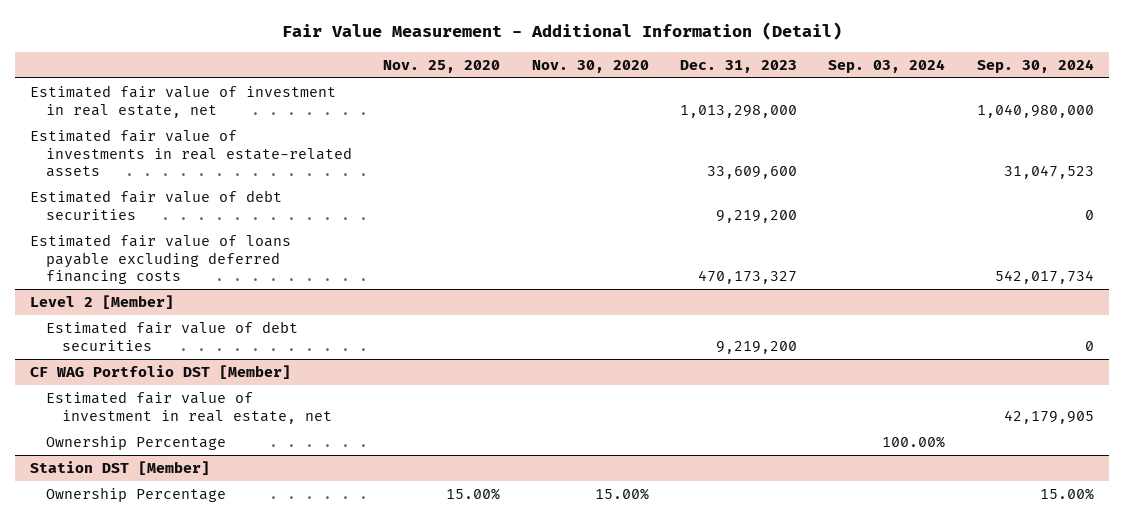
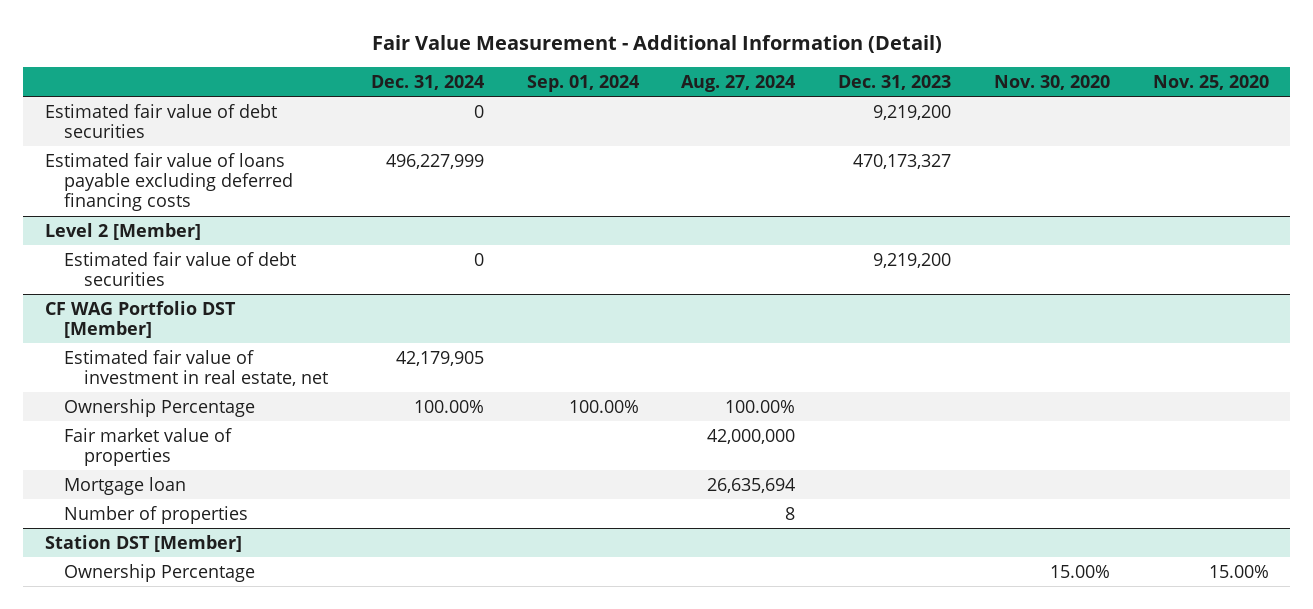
- | Nov. 25, 2020 | Nov. 30, 2020 | Dec. 31, 2023 | Sep. 03, 2024 | Sep. 30, 2024
+ | Dec. 31, 2024 | Sep. 01, 2024 | Aug. 27, 2024 | Dec. 31, 2023 | Nov. 30, 2020 | Nov. 25, 2020
- Estimated fair value of investment in real estate, net | | | 1,013,298,000 | | 1,040,980,000
- Estimated fair value of investments in real estate-related assets | | | 33,609,600 | | 31,047,523
@ CF WAG Portfolio DST [Member]
+ Fair market value of properties | | | 42,000,000 | | |
+ Mortgage loan | | | 26,635,694 | | |
+ Number of properties | | | 8 | | |

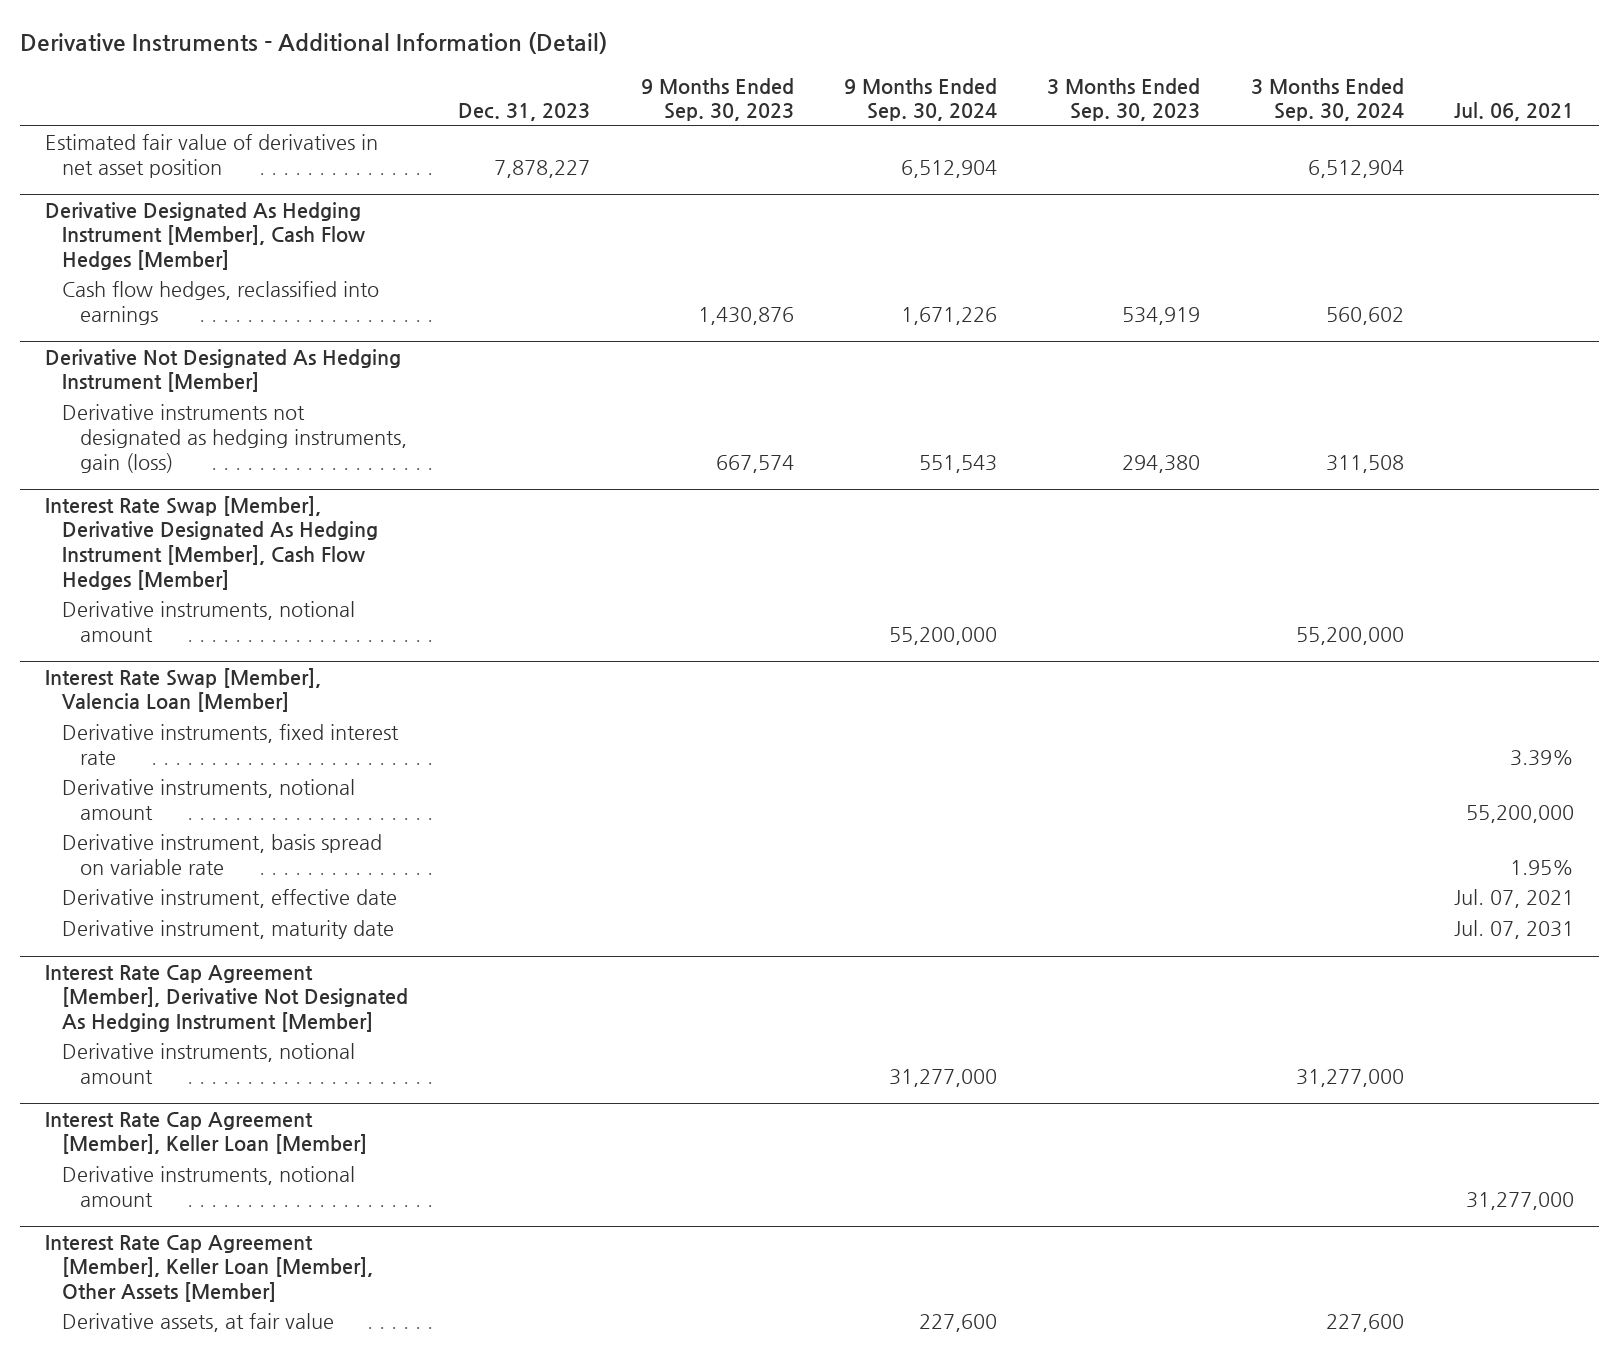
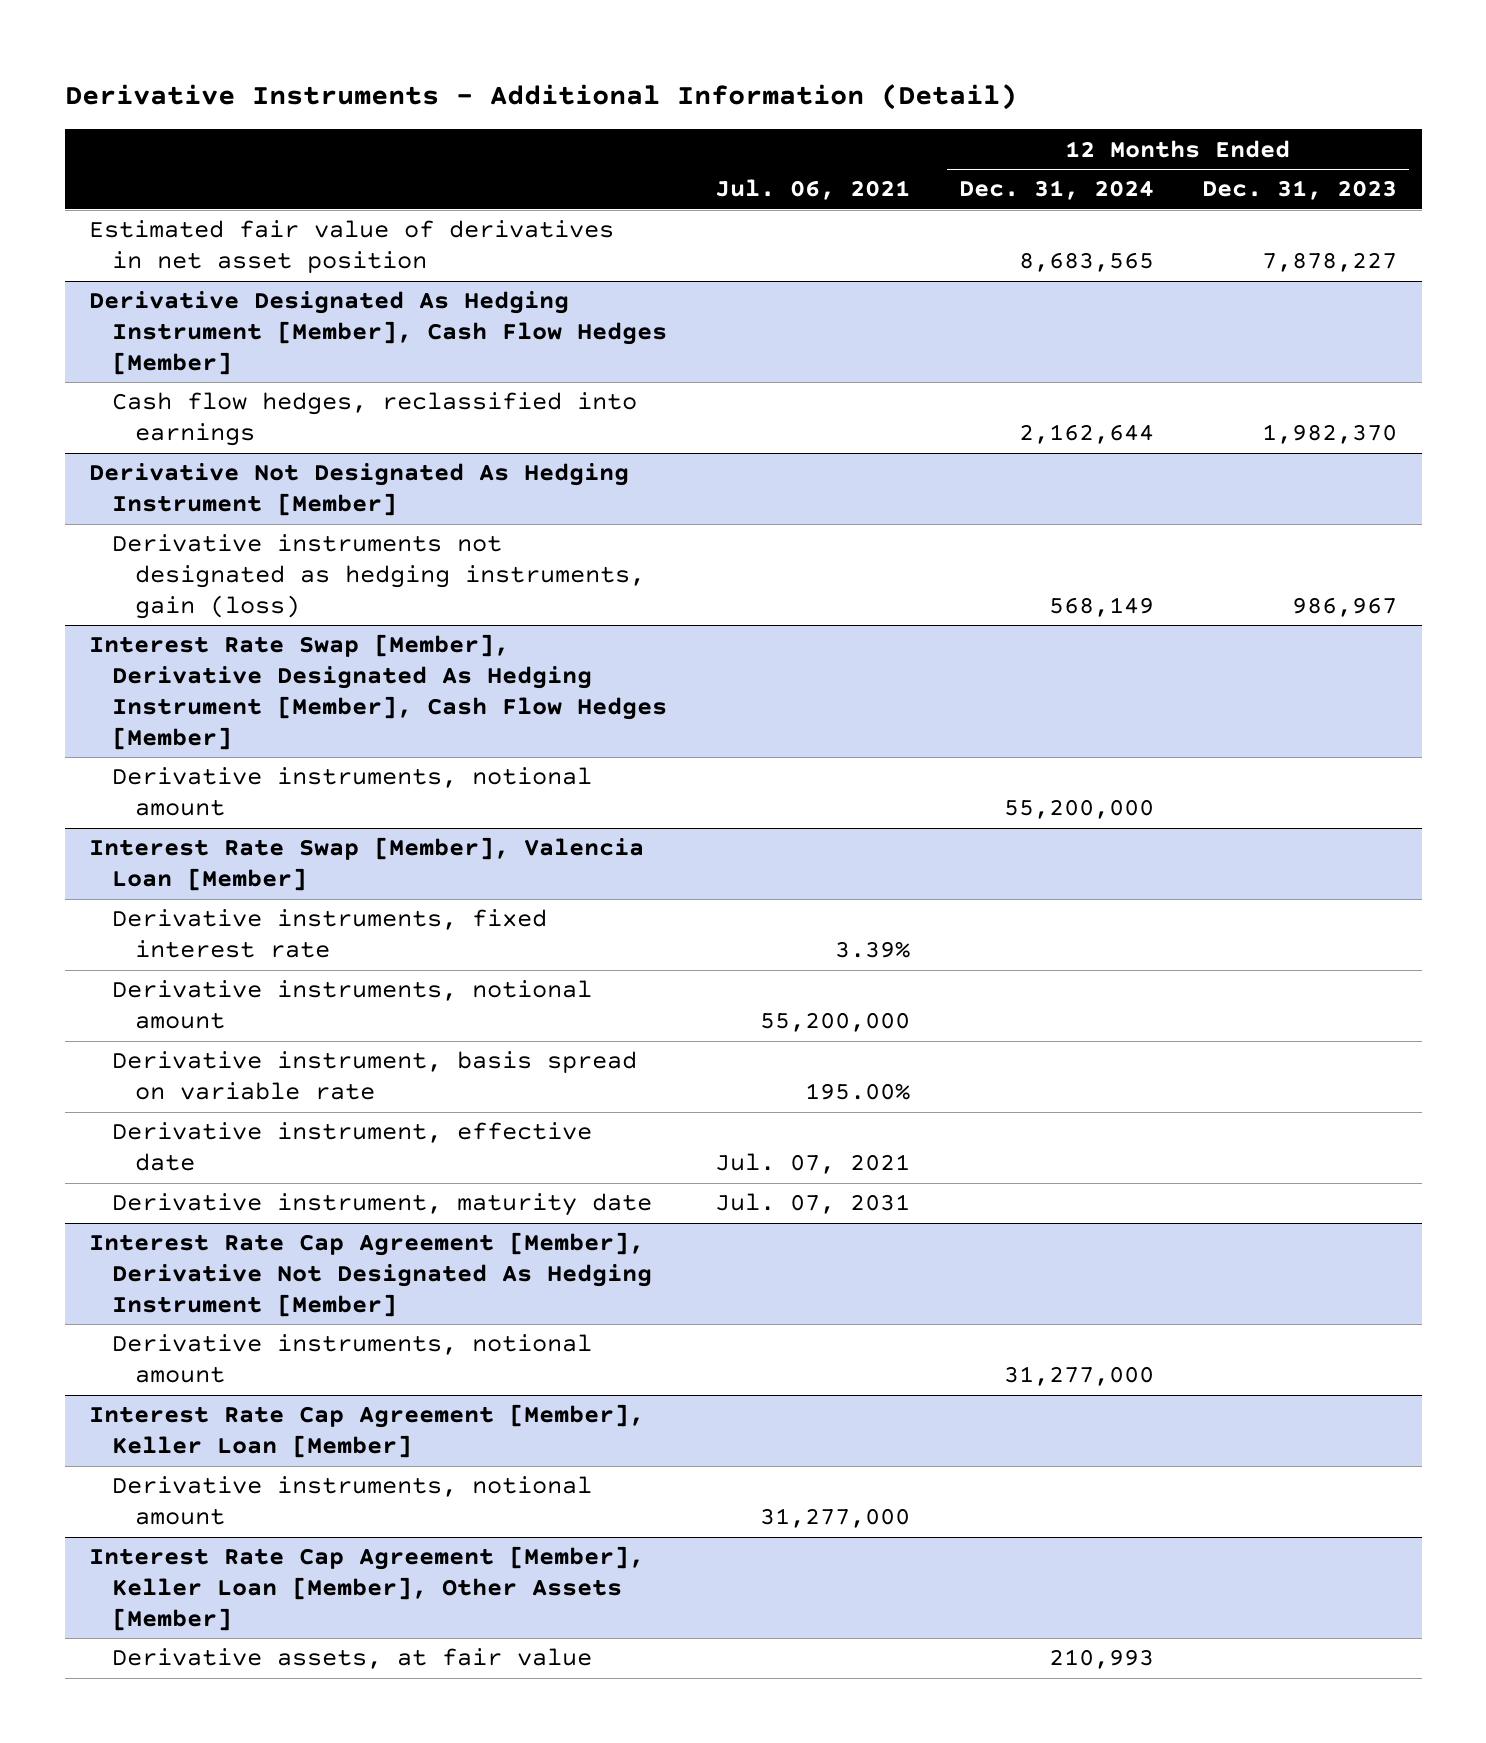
- | Dec. 31, 2023 | 9 Months Ended Sep. 30, 2023 | 9 Months Ended Sep. 30, 2024 | 3 Months Ended Sep. 30, 2023 | 3 Months Ended Sep. 30, 2024 | Jul. 06, 2021
+ | Jul. 06, 2021 | 12 Months Ended Dec. 31, 2024 | 12 Months Ended Dec. 31, 2023
@ Interest Rate Swap [Member], Valencia Loan [Member]
- Derivative instrument, basis spread on variable rate | | | | | | 1.95%
+ Derivative instrument, basis spread on variable rate | 195.00% | |

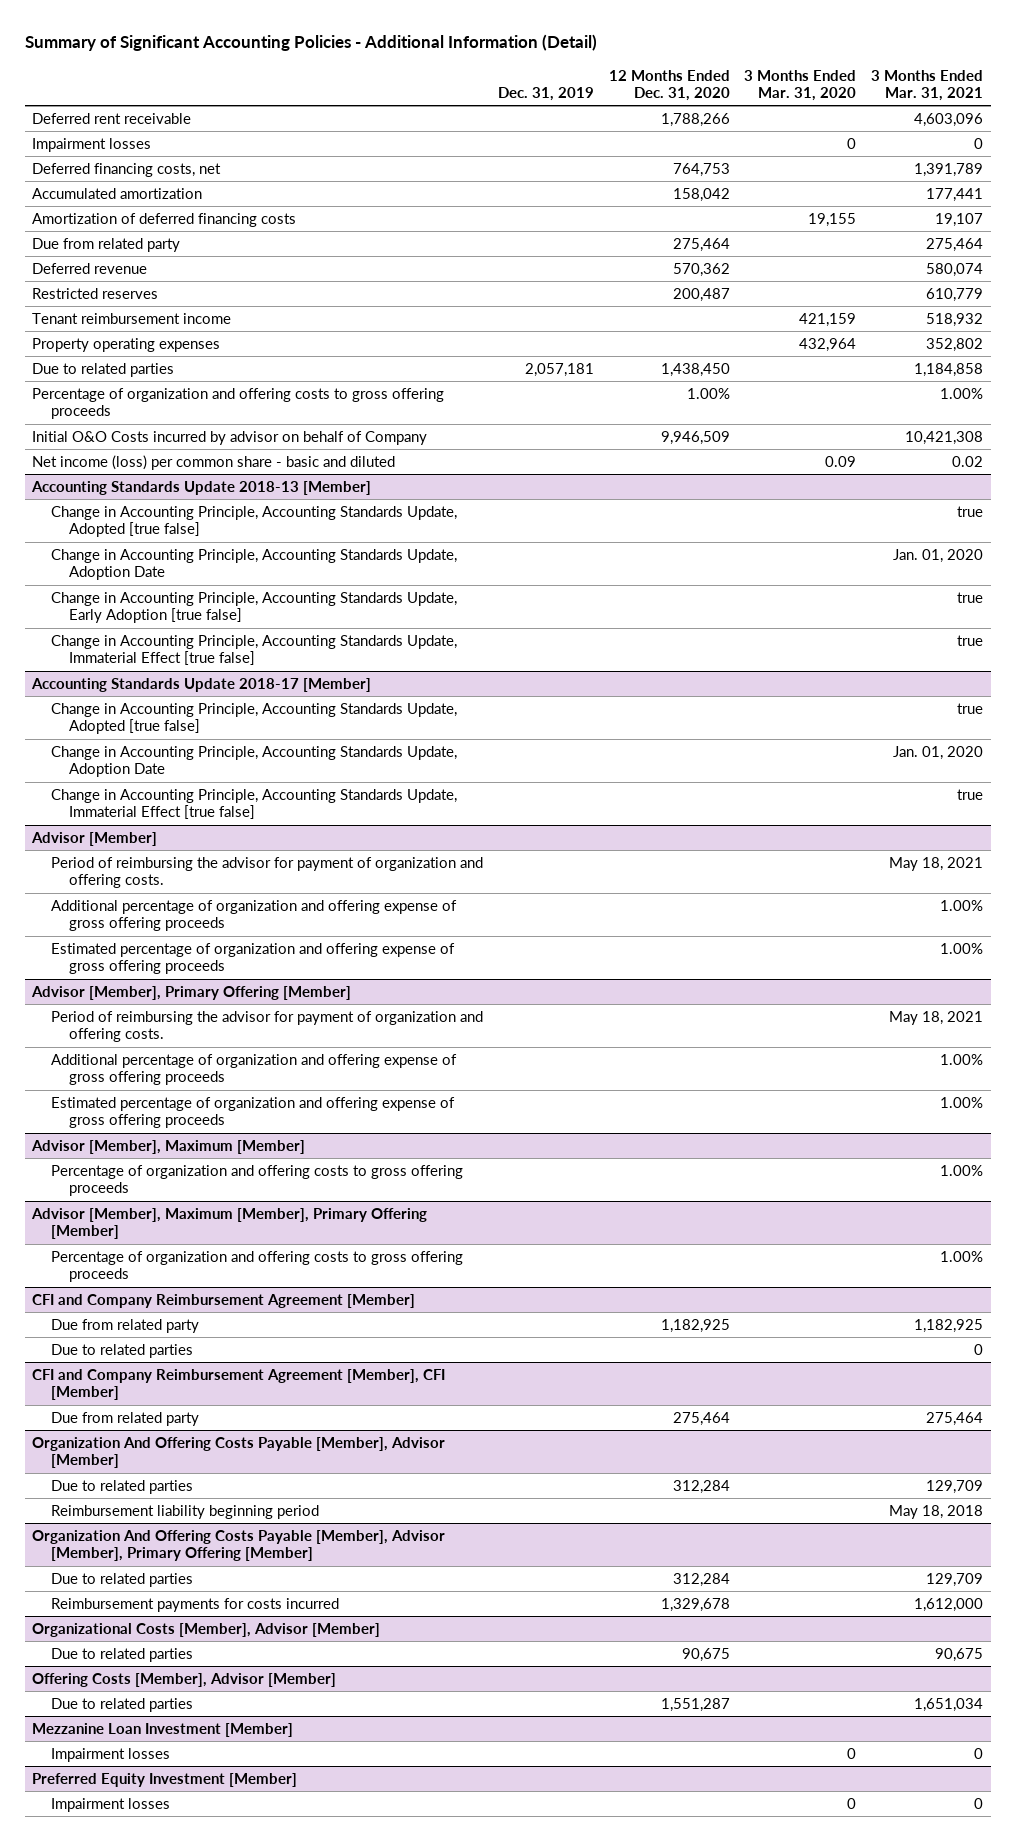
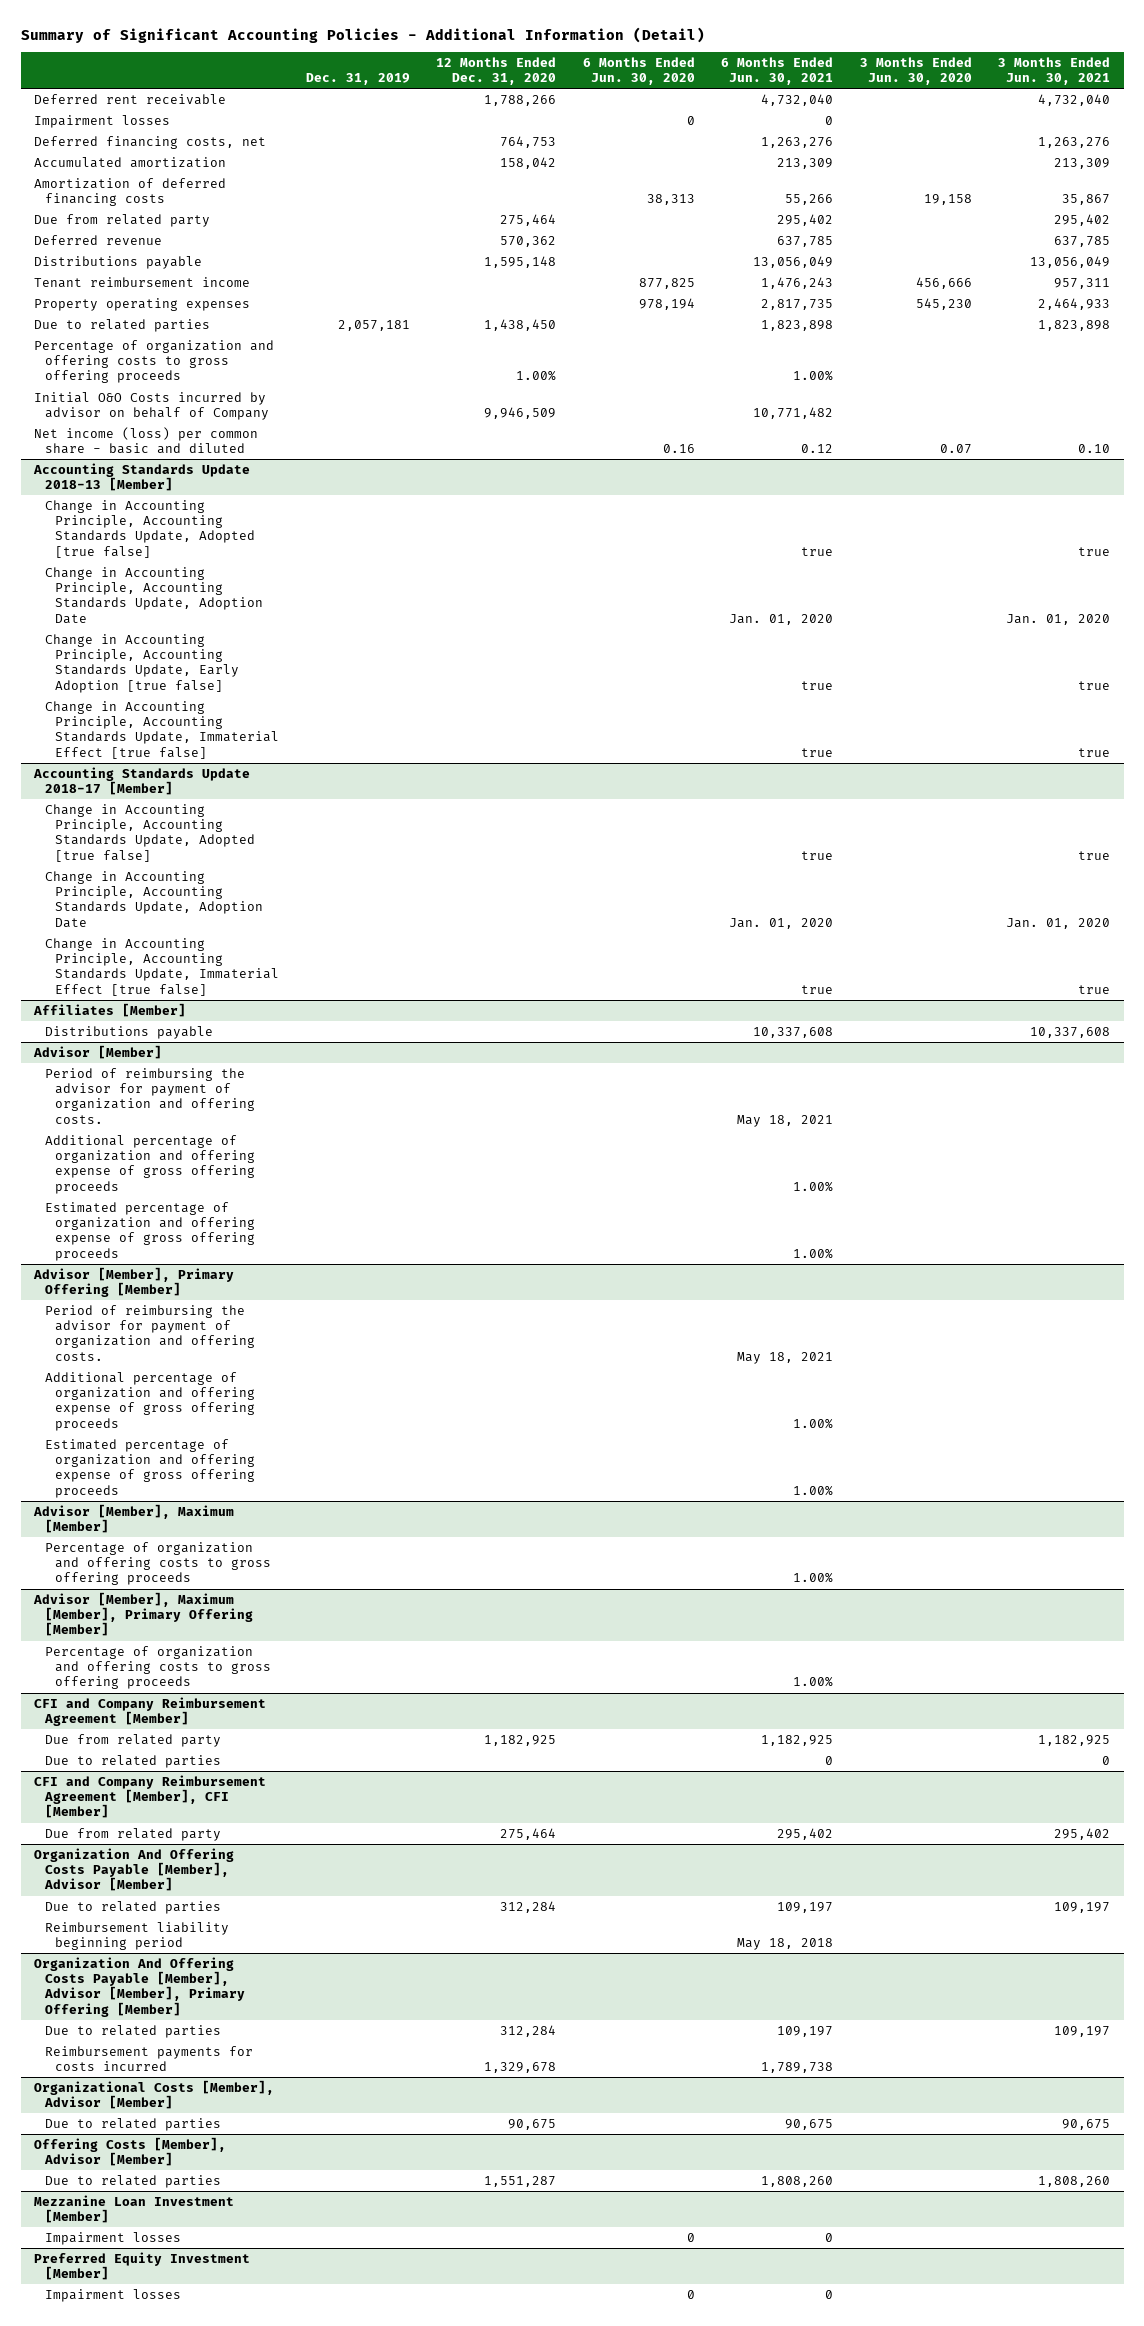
- | Dec. 31, 2019 | 12 Months Ended Dec. 31, 2020 | 3 Months Ended Mar. 31, 2020 | 3 Months Ended Mar. 31, 2021
+ | Dec. 31, 2019 | 12 Months Ended Dec. 31, 2020 | 6 Months Ended Jun. 30, 2020 | 6 Months Ended Jun. 30, 2021 | 3 Months Ended Jun. 30, 2020 | 3 Months Ended Jun. 30, 2021
- Restricted reserves | | 200,487 | | 610,779
+ Distributions payable | | 1,595,148 | | 13,056,049 | | 13,056,049
+ Affiliates [Member]
+ Distributions payable | | | | 10,337,608 | | 10,337,608

